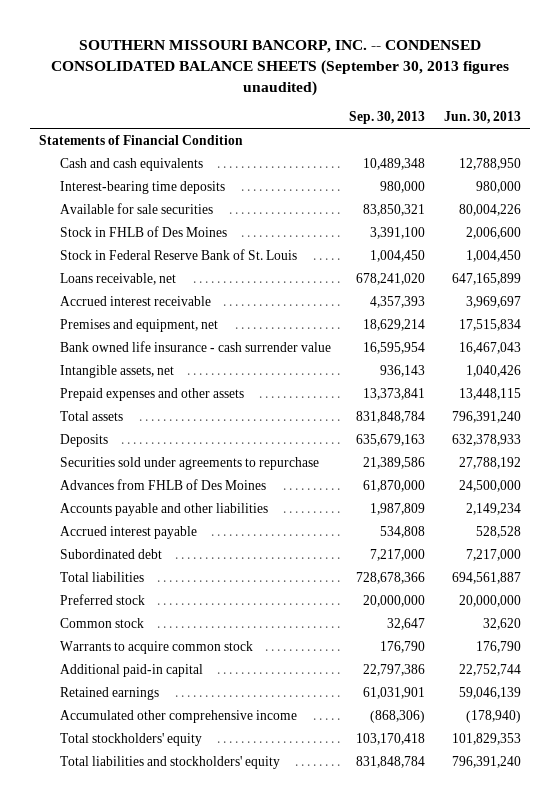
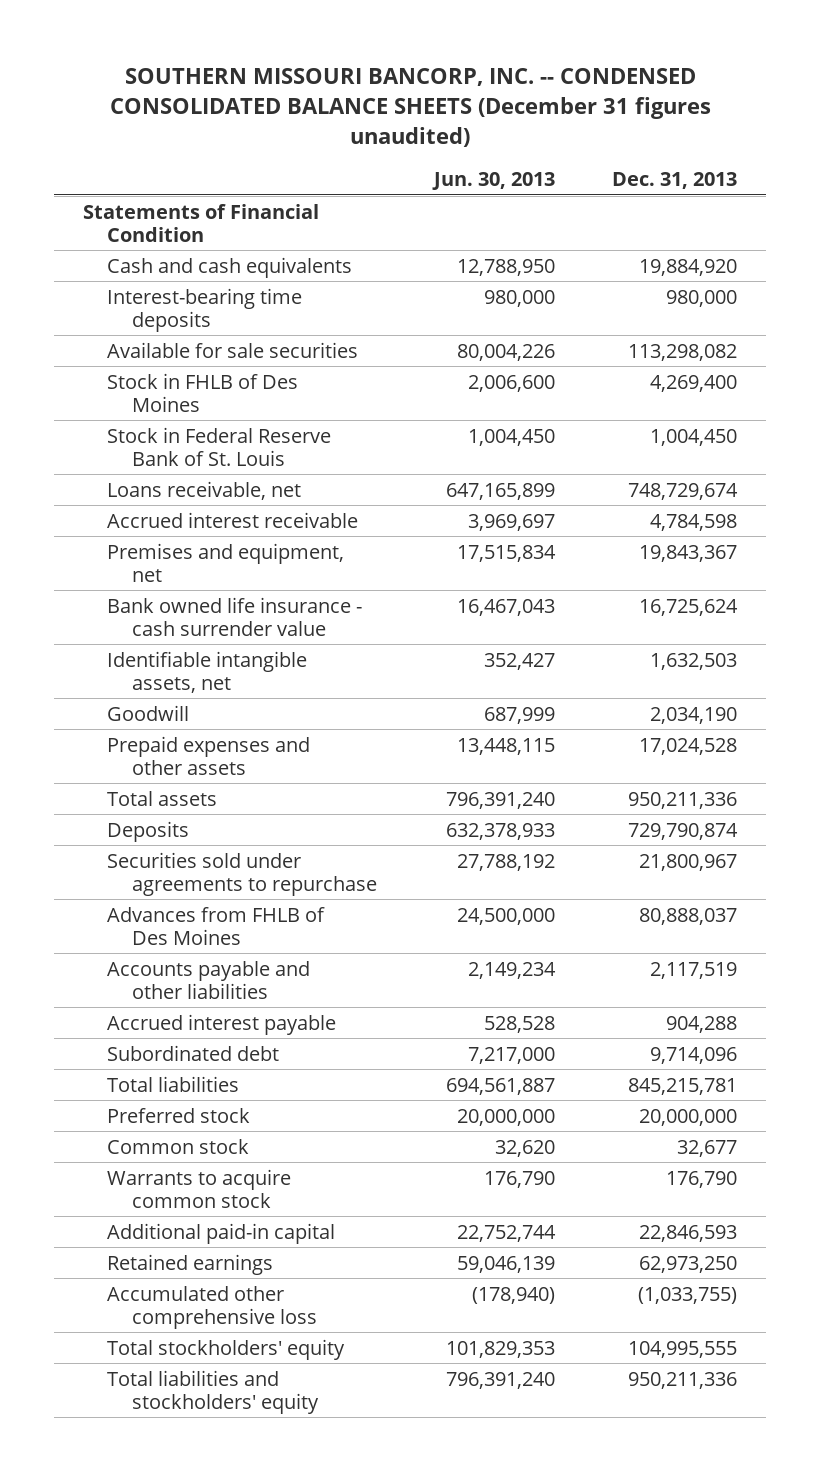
- SOUTHERN MISSOURI BANCORP, INC. -- CONDENSED CONSOLIDATED BALANCE SHEETS (September 30, 2013 figures unaudited)
+ SOUTHERN MISSOURI BANCORP, INC. -- CONDENSED CONSOLIDATED BALANCE SHEETS (December 31 figures unaudited)
- | Sep. 30, 2013 | Jun. 30, 2013
+ | Jun. 30, 2013 | Dec. 31, 2013
- Intangible assets, net | 936,143 | 1,040,426
+ Identifiable intangible assets, net | 352,427 | 1,632,503
+ Goodwill | 687,999 | 2,034,190
- Accumulated other comprehensive income | (868,306) | (178,940)
+ Accumulated other comprehensive loss | (178,940) | (1,033,755)

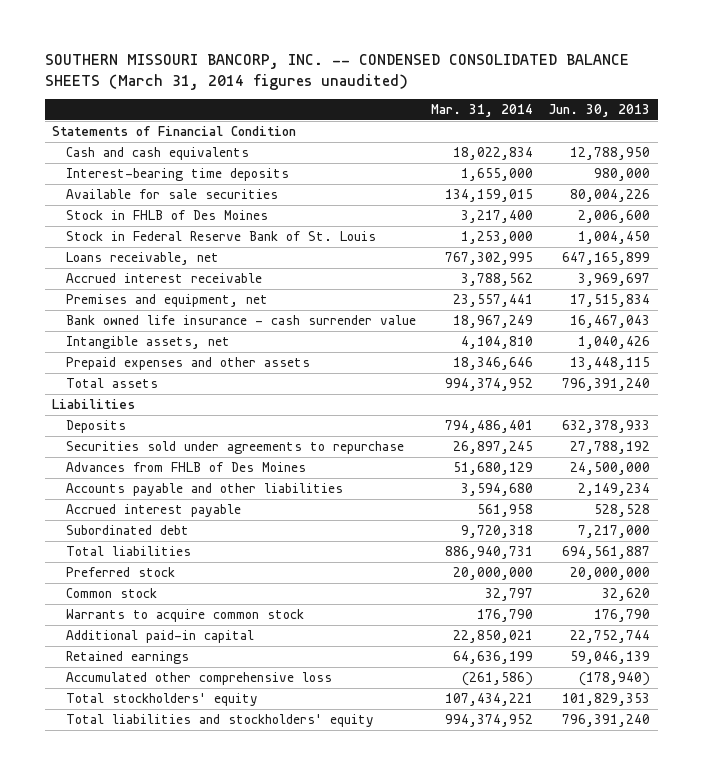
- SOUTHERN MISSOURI BANCORP, INC. -- CONDENSED CONSOLIDATED BALANCE SHEETS (December 31 figures unaudited)
+ SOUTHERN MISSOURI BANCORP, INC. -- CONDENSED CONSOLIDATED BALANCE SHEETS (March 31, 2014 figures unaudited)
- | Jun. 30, 2013 | Dec. 31, 2013
+ | Mar. 31, 2014 | Jun. 30, 2013
- Identifiable intangible assets, net | 352,427 | 1,632,503
- Goodwill | 687,999 | 2,034,190
+ Intangible assets, net | 4,104,810 | 1,040,426
+ Liabilities

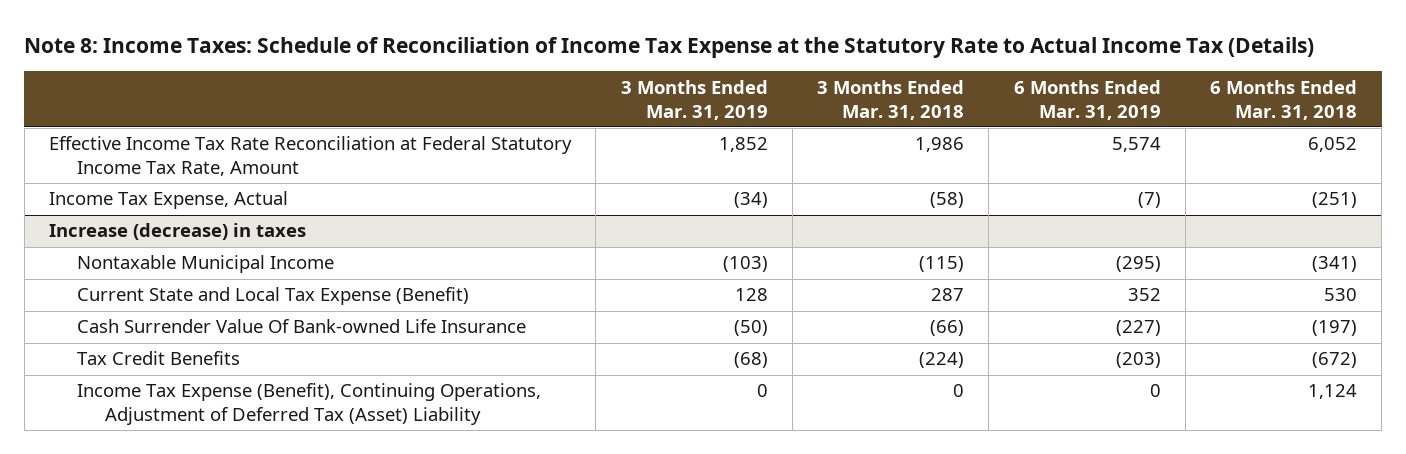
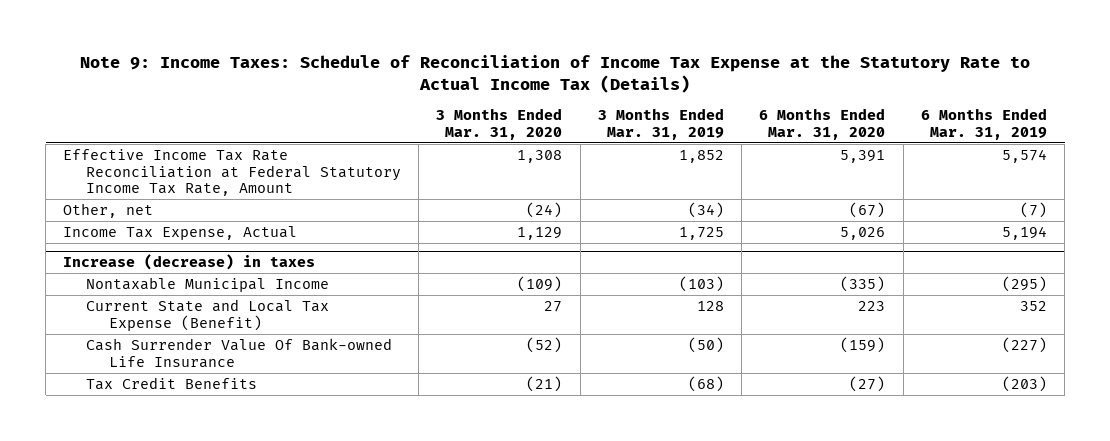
- Note 8: Income Taxes: Schedule of Reconciliation of Income Tax Expense at the Statutory Rate to Actual Income Tax (Details)
+ Note 9: Income Taxes: Schedule of Reconciliation of Income Tax Expense at the Statutory Rate to Actual Income Tax (Details)
- | 3 Months Ended Mar. 31, 2019 | 3 Months Ended Mar. 31, 2018 | 6 Months Ended Mar. 31, 2019 | 6 Months Ended Mar. 31, 2018
+ | 3 Months Ended Mar. 31, 2020 | 3 Months Ended Mar. 31, 2019 | 6 Months Ended Mar. 31, 2020 | 6 Months Ended Mar. 31, 2019
- Income Tax Expense, Actual | (34) | (58) | (7) | (251)
+ Other, net | (24) | (34) | (67) | (7)
+ Income Tax Expense, Actual | 1,129 | 1,725 | 5,026 | 5,194
@ Increase (decrease) in taxes
- Income Tax Expense (Benefit), Continuing Operations, Adjustment of Deferred Tax (Asset) Liability | 0 | 0 | 0 | 1,124

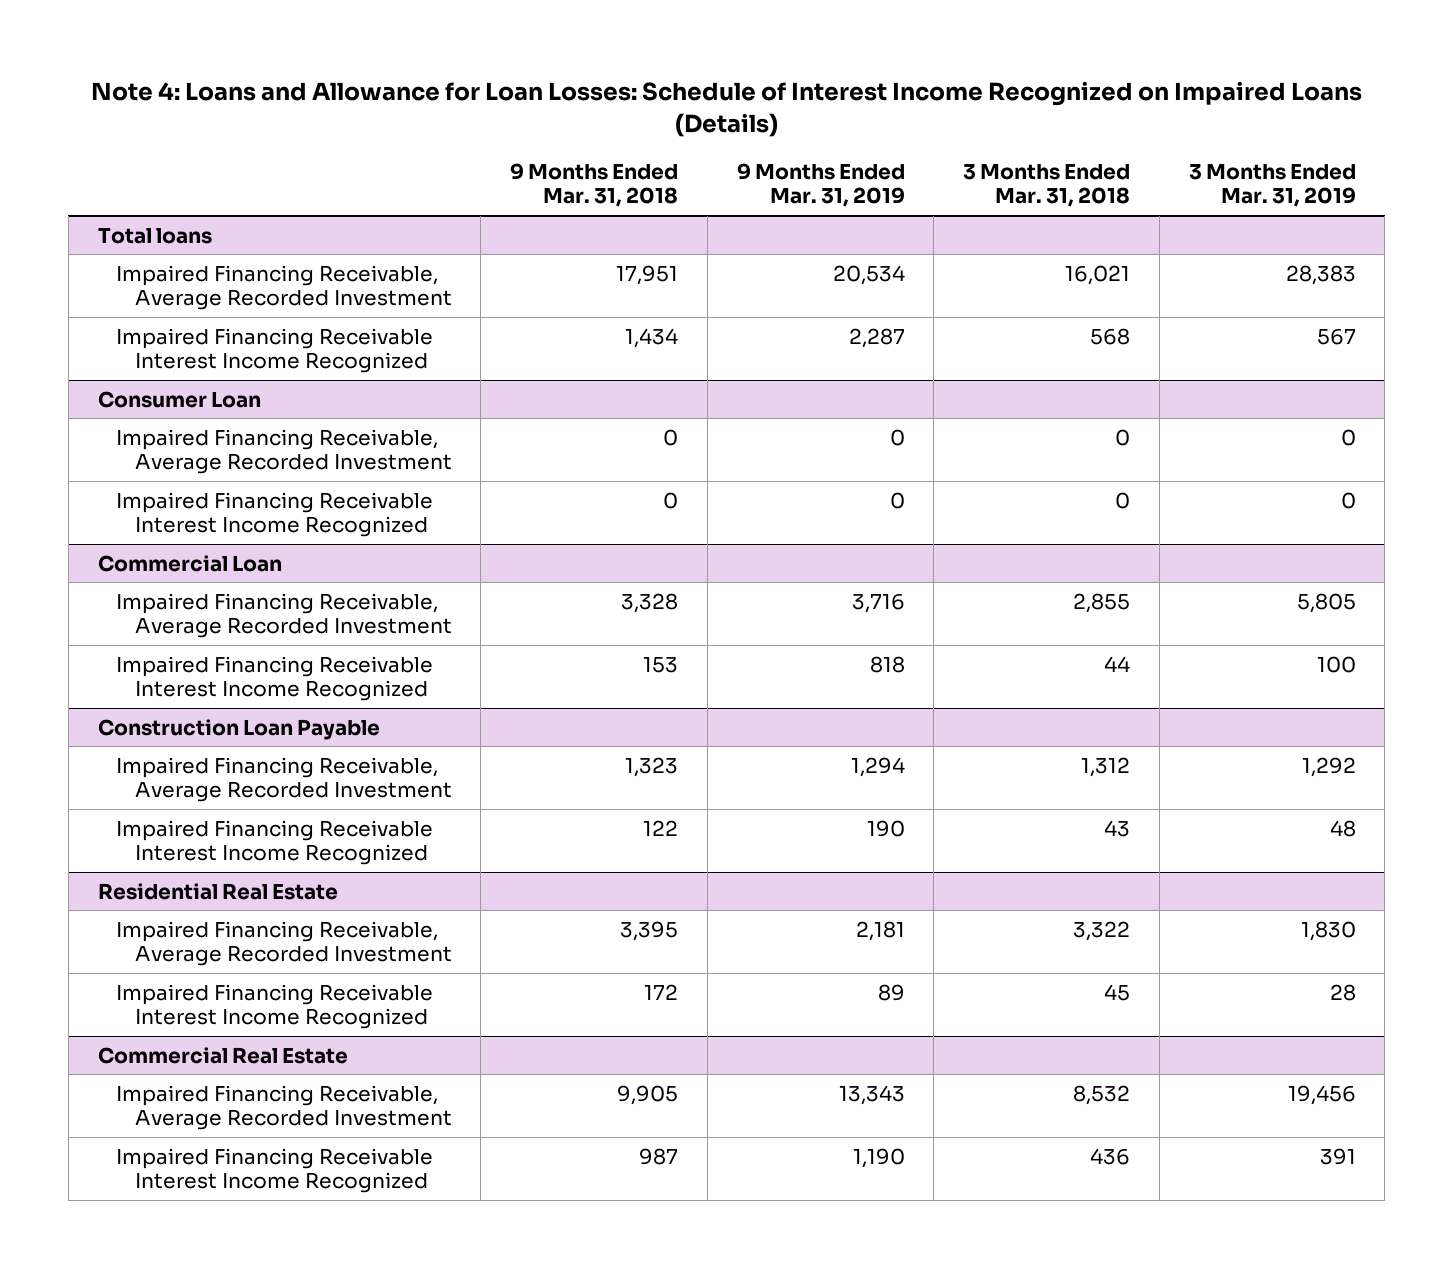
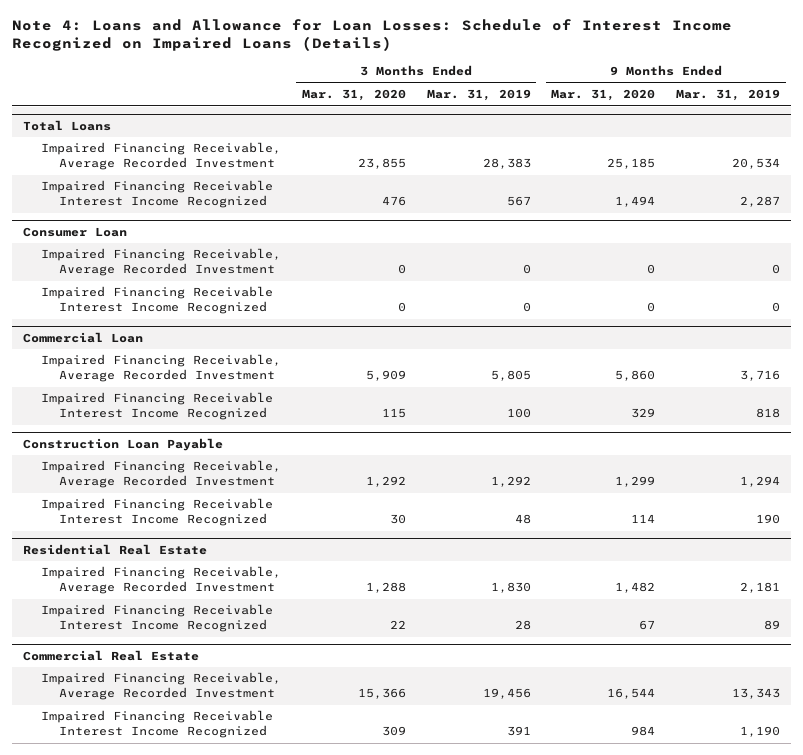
- | 9 Months Ended Mar. 31, 2018 | 9 Months Ended Mar. 31, 2019 | 3 Months Ended Mar. 31, 2018 | 3 Months Ended Mar. 31, 2019
+ | 3 Months Ended Mar. 31, 2020 | 3 Months Ended Mar. 31, 2019 | 9 Months Ended Mar. 31, 2020 | 9 Months Ended Mar. 31, 2019
- Total loans
+ Total Loans

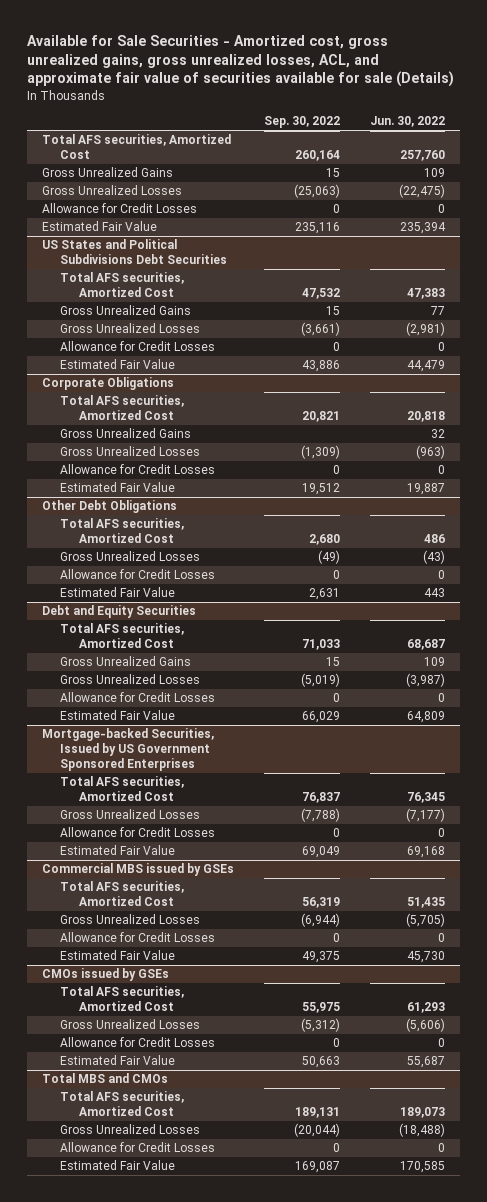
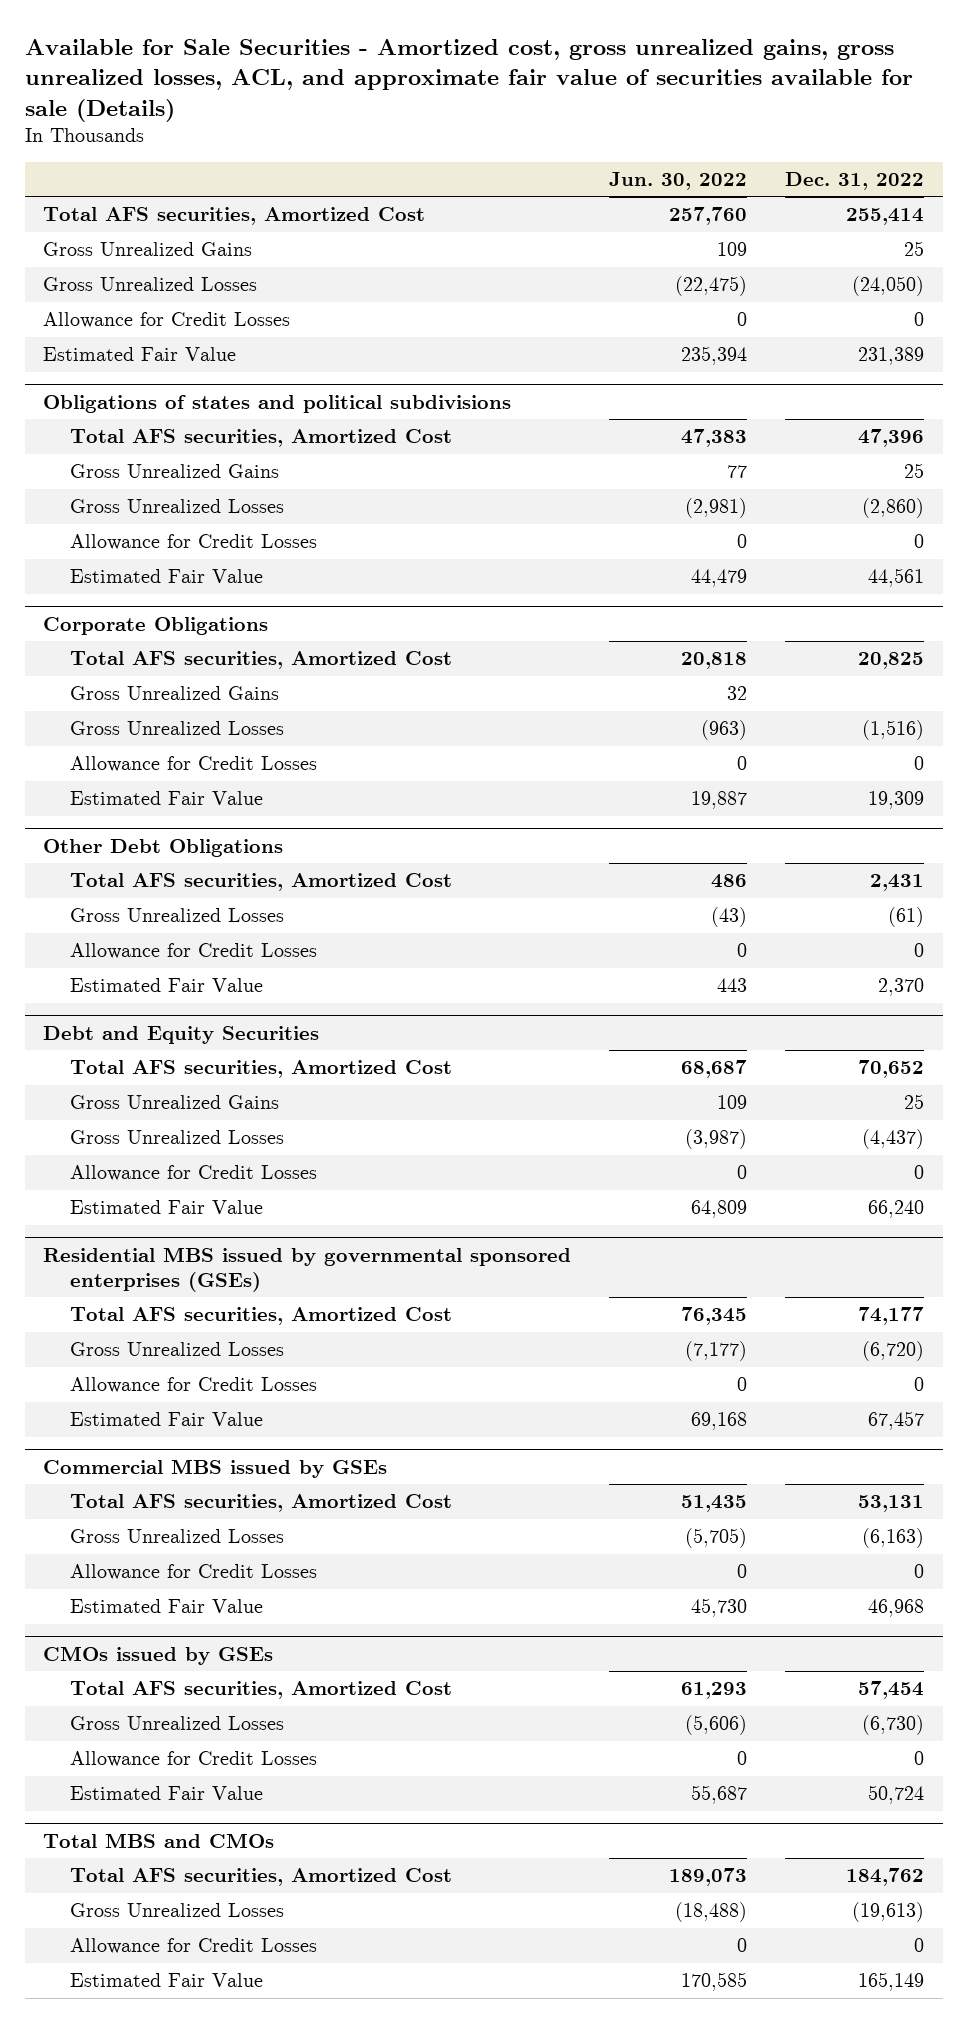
- | Sep. 30, 2022 | Jun. 30, 2022
+ | Jun. 30, 2022 | Dec. 31, 2022
- US States and Political Subdivisions Debt Securities
+ Obligations of states and political subdivisions
- Mortgage-backed Securities, Issued by US Government Sponsored Enterprises
+ Residential MBS issued by governmental sponsored enterprises (GSEs)

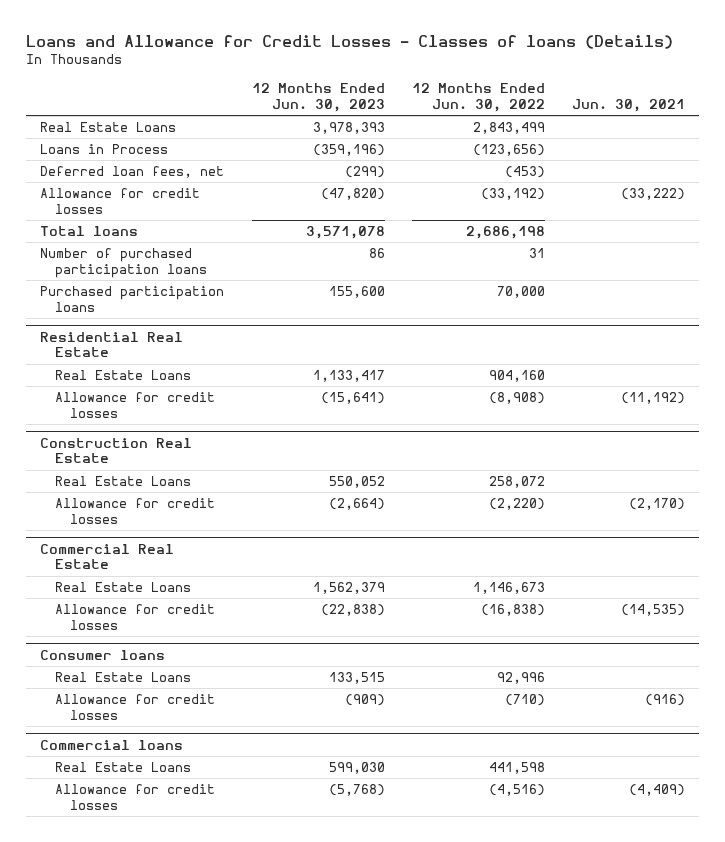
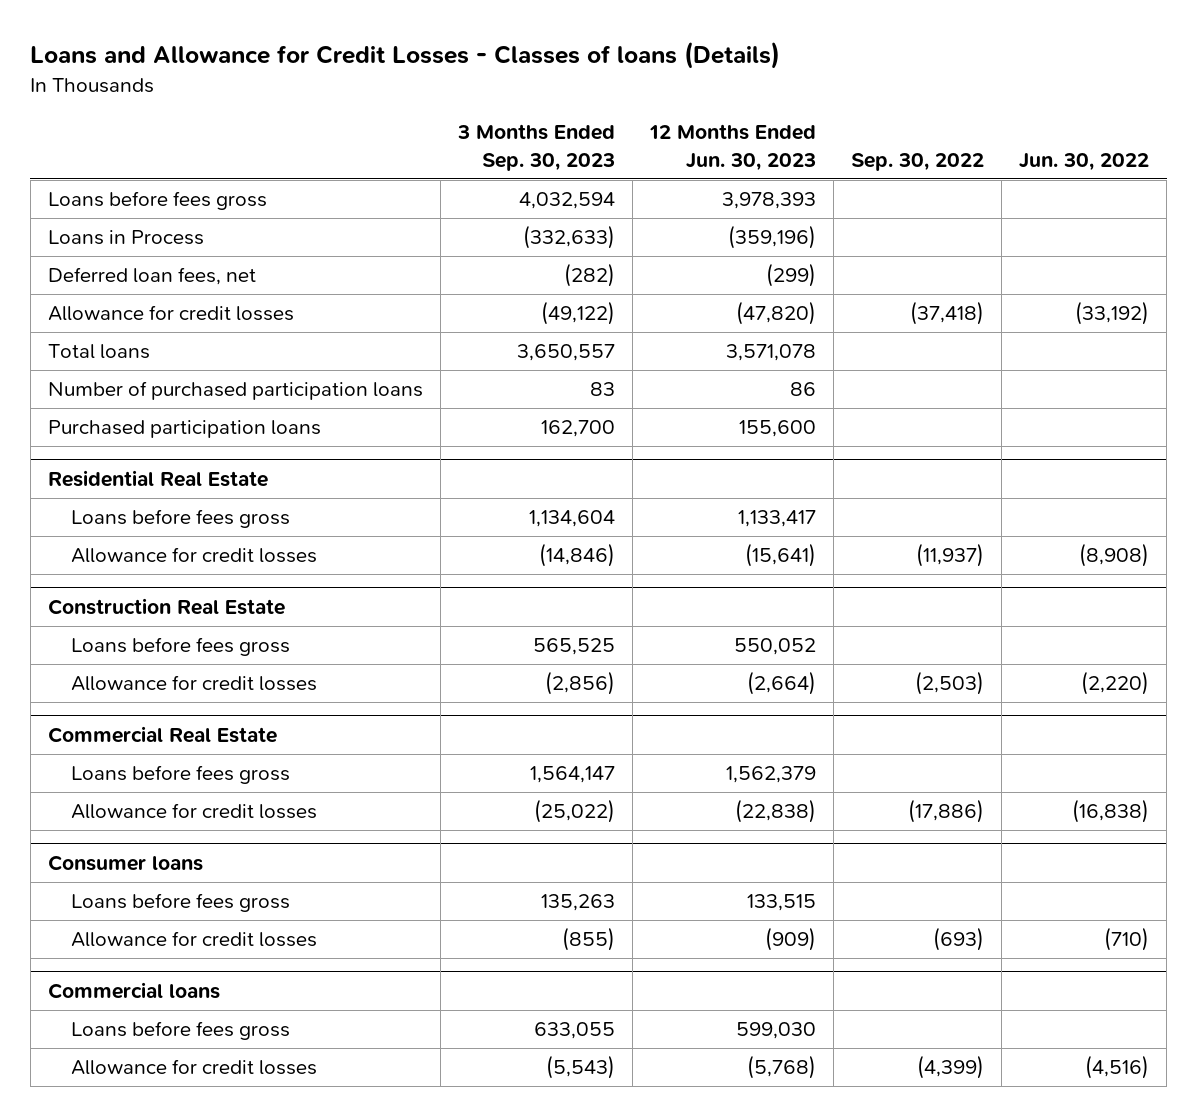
- | 12 Months Ended Jun. 30, 2023 | 12 Months Ended Jun. 30, 2022 | Jun. 30, 2021
+ | 3 Months Ended Sep. 30, 2023 | 12 Months Ended Jun. 30, 2023 | Sep. 30, 2022 | Jun. 30, 2022
- Real Estate Loans | 3,978,393 | 2,843,499 |
+ Loans before fees gross | 4,032,594 | 3,978,393 | |
@ Residential Real Estate
- Real Estate Loans | 1,133,417 | 904,160 |
+ Loans before fees gross | 1,134,604 | 1,133,417 | |
@ Construction Real Estate
- Real Estate Loans | 550,052 | 258,072 |
+ Loans before fees gross | 565,525 | 550,052 | |
@ Commercial Real Estate
- Real Estate Loans | 1,562,379 | 1,146,673 |
+ Loans before fees gross | 1,564,147 | 1,562,379 | |
@ Consumer loans
- Real Estate Loans | 133,515 | 92,996 |
+ Loans before fees gross | 135,263 | 133,515 | |
@ Commercial loans
- Real Estate Loans | 599,030 | 441,598 |
+ Loans before fees gross | 633,055 | 599,030 | |

